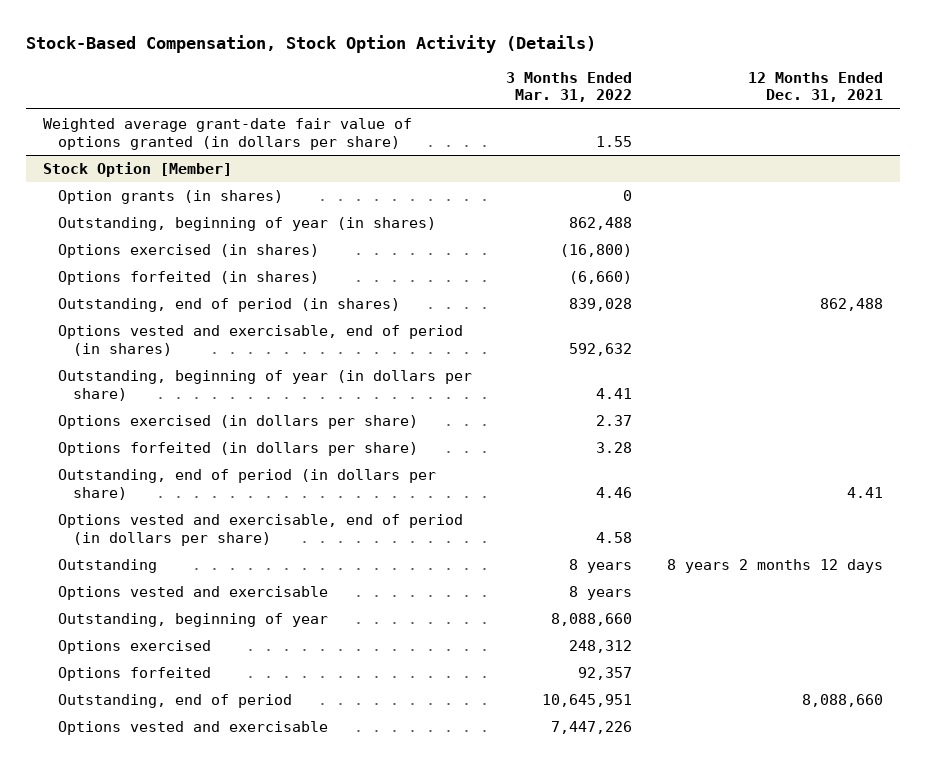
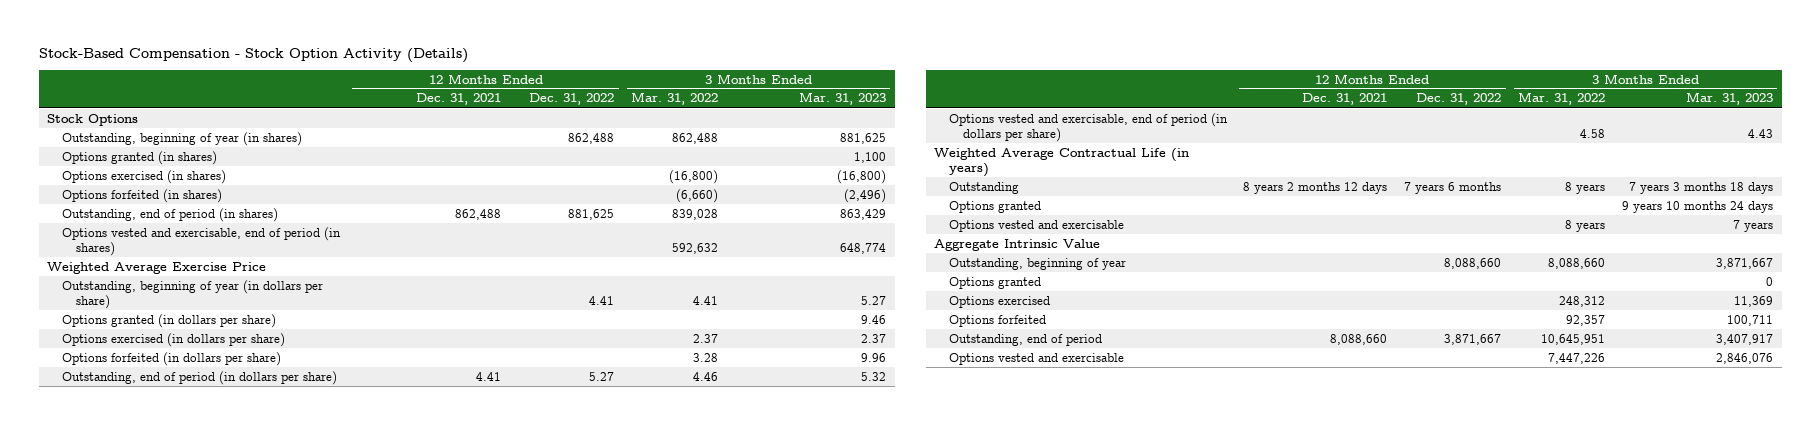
- Stock-Based Compensation, Stock Option Activity (Details)
+ Stock-Based Compensation - Stock Option Activity (Details)
- | 3 Months Ended Mar. 31, 2022 | 12 Months Ended Dec. 31, 2021
+ | 12 Months Ended Dec. 31, 2021 | 12 Months Ended Dec. 31, 2022 | 3 Months Ended Mar. 31, 2022 | 3 Months Ended Mar. 31, 2023
- Weighted average grant-date fair value of options granted (in dollars per share) | 1.55 |
- Stock Option [Member]
- Option grants (in shares) | 0 |
+ Stock Options
+ Options granted (in shares) | | | | 1,100
+ Weighted Average Exercise Price
+ Options granted (in dollars per share) | | | | 9.46
+ Weighted Average Contractual Life (in years)
+ Options granted | | | | 9 years 10 months 24 days
+ Aggregate Intrinsic Value
+ Options granted | | | | 0

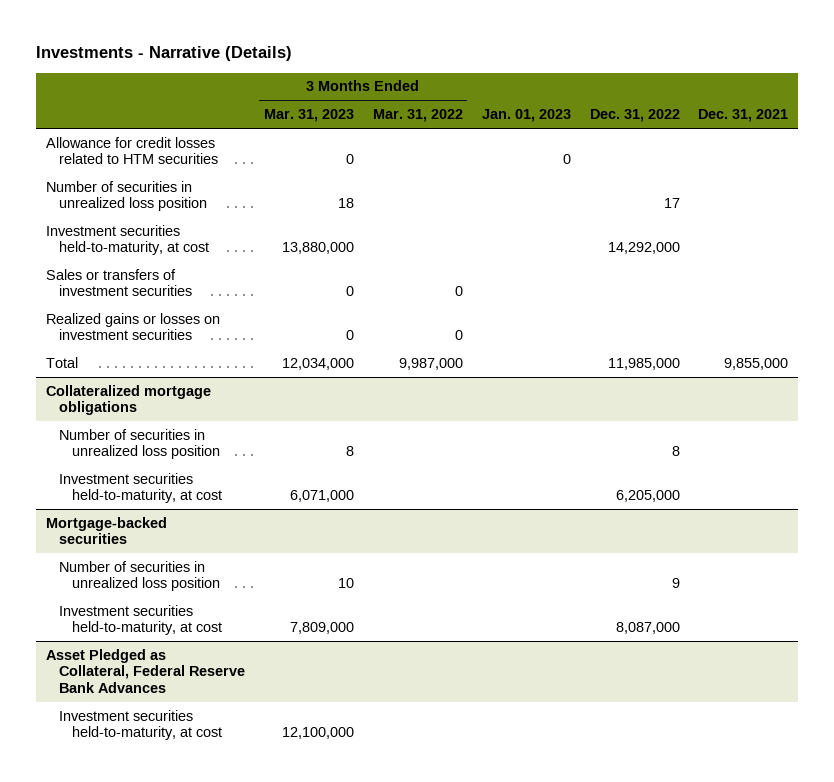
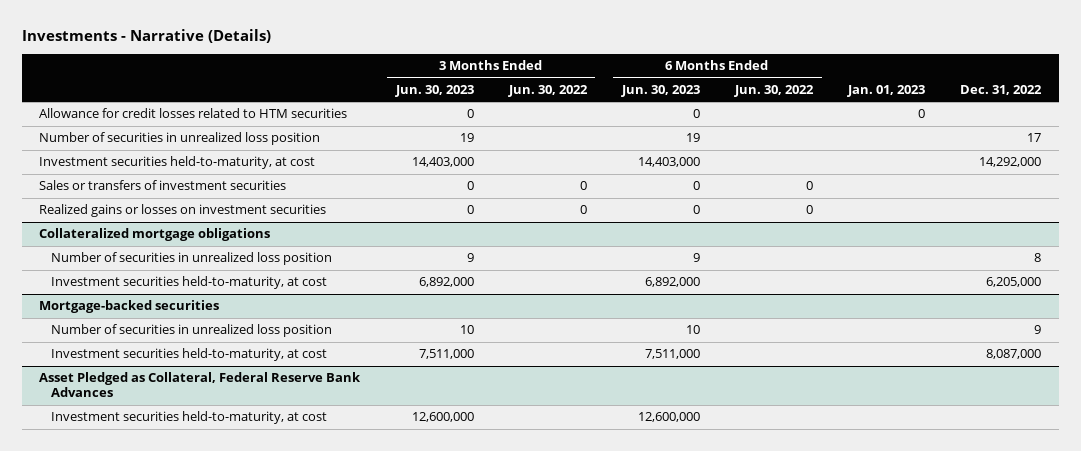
- | 3 Months Ended Mar. 31, 2023 | 3 Months Ended Mar. 31, 2022 | Jan. 01, 2023 | Dec. 31, 2022 | Dec. 31, 2021
+ | 3 Months Ended Jun. 30, 2023 | 3 Months Ended Jun. 30, 2022 | 6 Months Ended Jun. 30, 2023 | 6 Months Ended Jun. 30, 2022 | Jan. 01, 2023 | Dec. 31, 2022
- Total | 12,034,000 | 9,987,000 | | 11,985,000 | 9,855,000

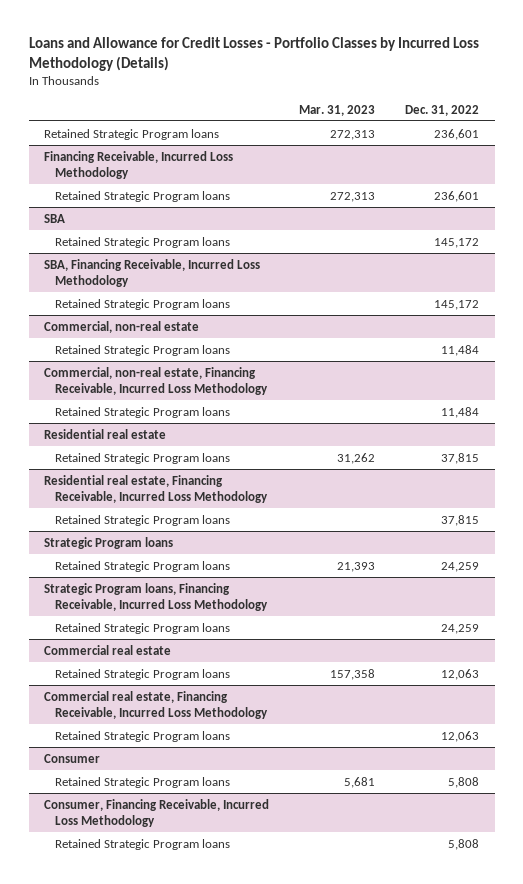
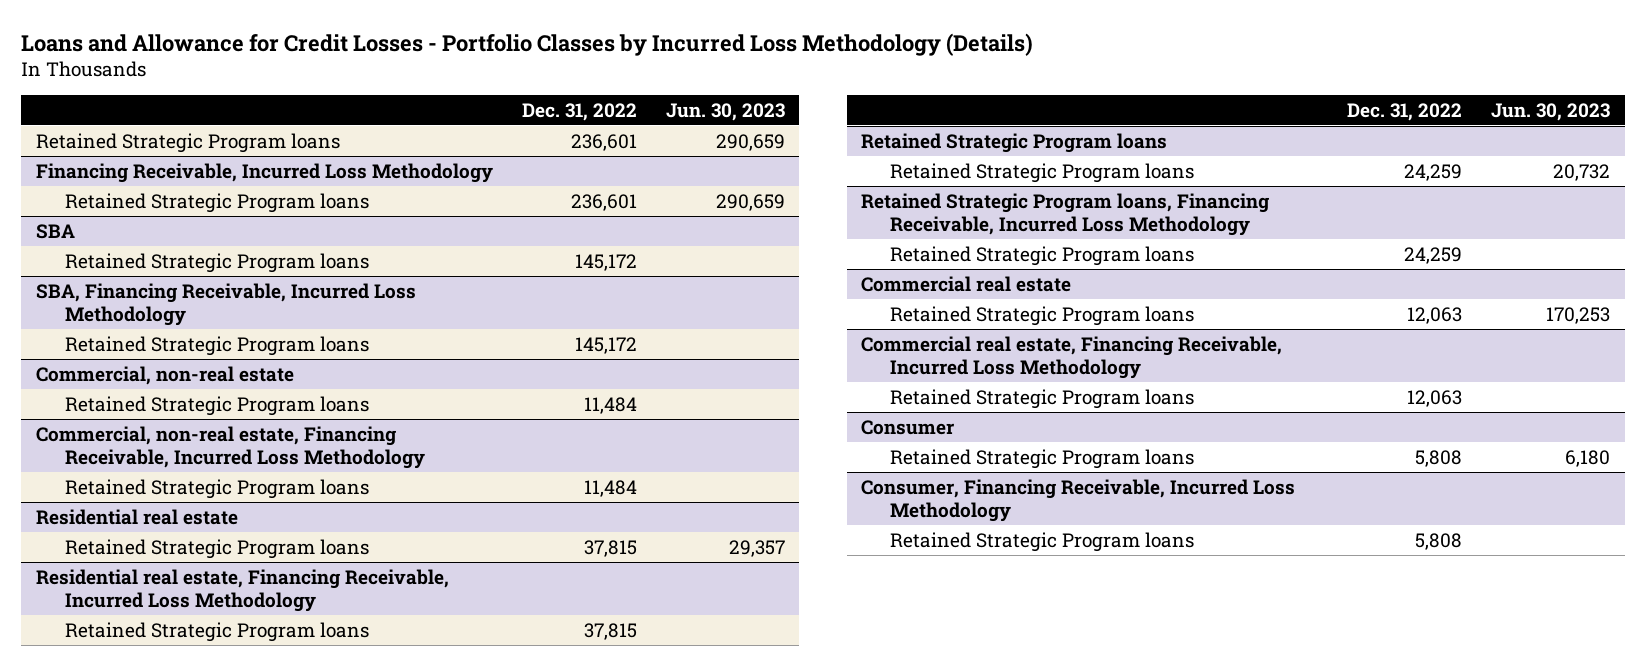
- | Mar. 31, 2023 | Dec. 31, 2022
+ | Dec. 31, 2022 | Jun. 30, 2023
- Strategic Program loans
+ Retained Strategic Program loans
- Strategic Program loans, Financing Receivable, Incurred Loss Methodology
+ Retained Strategic Program loans, Financing Receivable, Incurred Loss Methodology

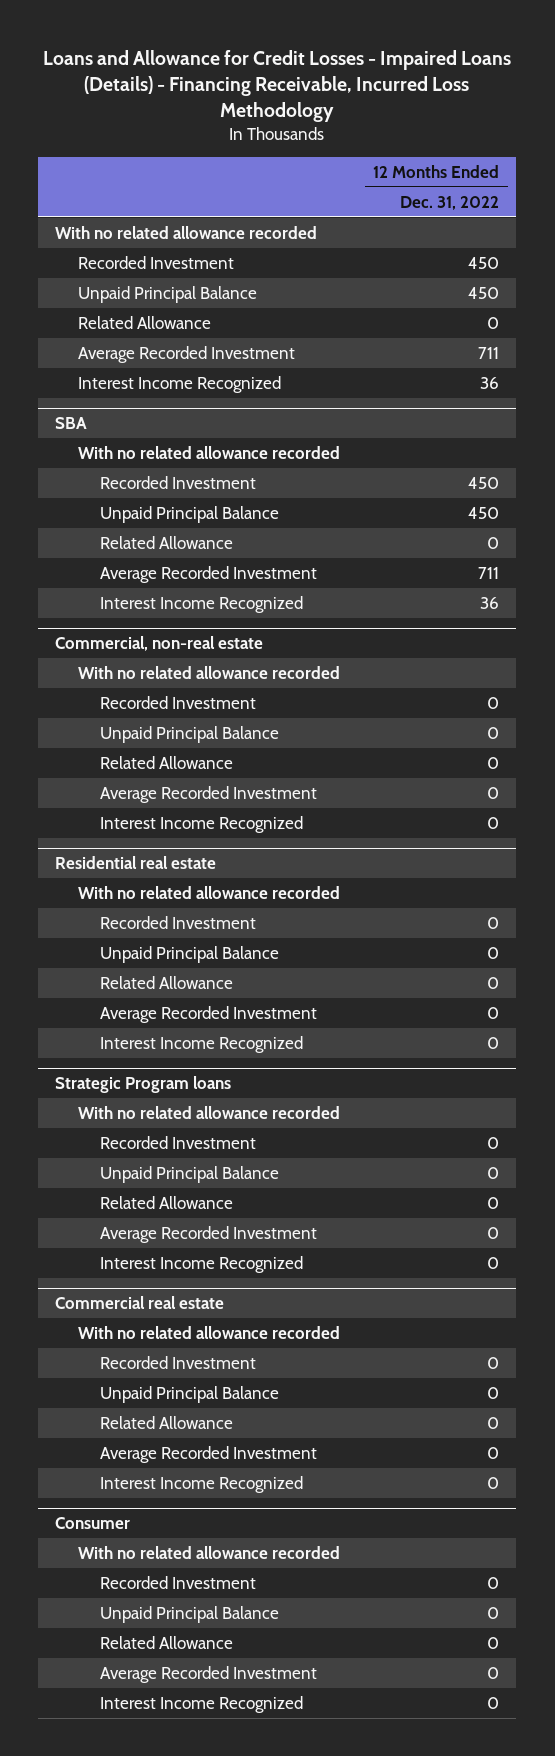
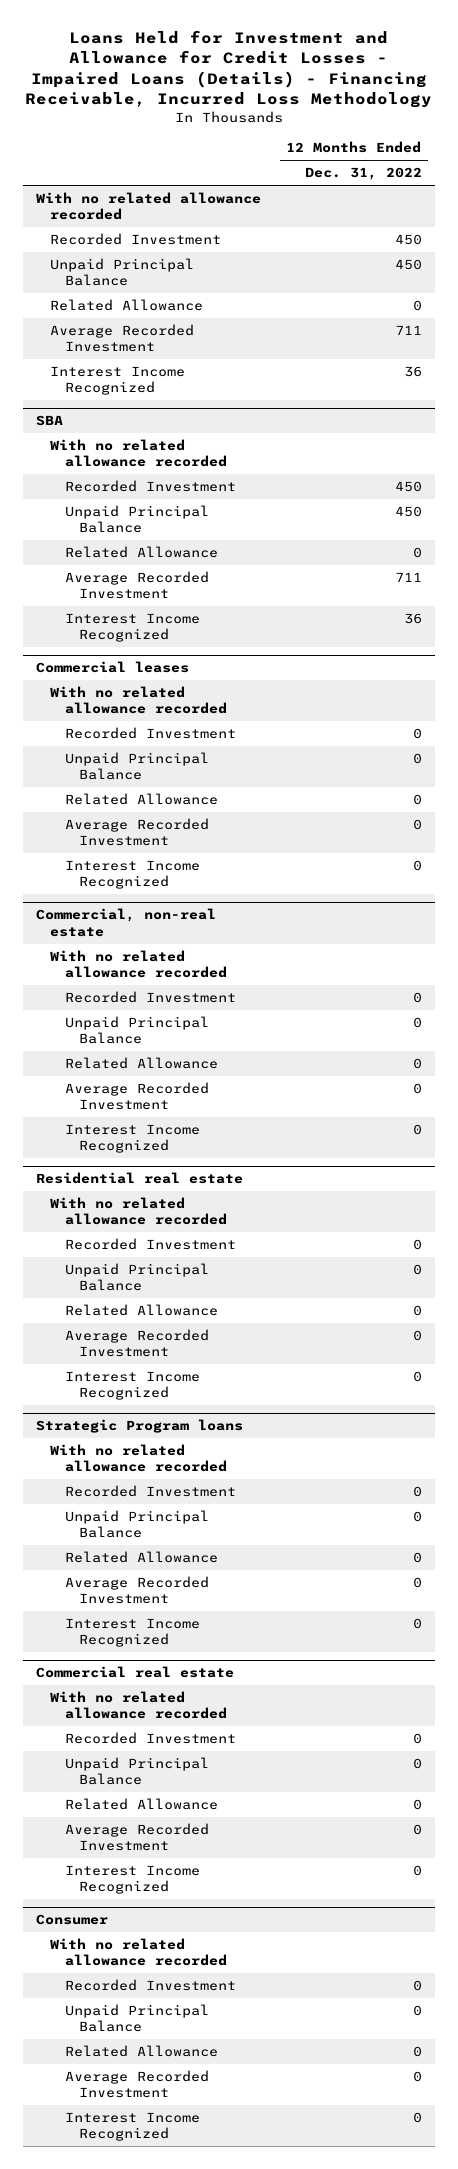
- Loans and Allowance for Credit Losses - Impaired Loans (Details) - Financing Receivable, Incurred Loss Methodology
+ Loans Held for Investment and Allowance for Credit Losses - Impaired Loans (Details) - Financing Receivable, Incurred Loss Methodology
+ Commercial leases
+ With no related allowance recorded
+ Recorded Investment | 0
+ Unpaid Principal Balance | 0
+ Related Allowance | 0
+ Average Recorded Investment | 0
+ Interest Income Recognized | 0

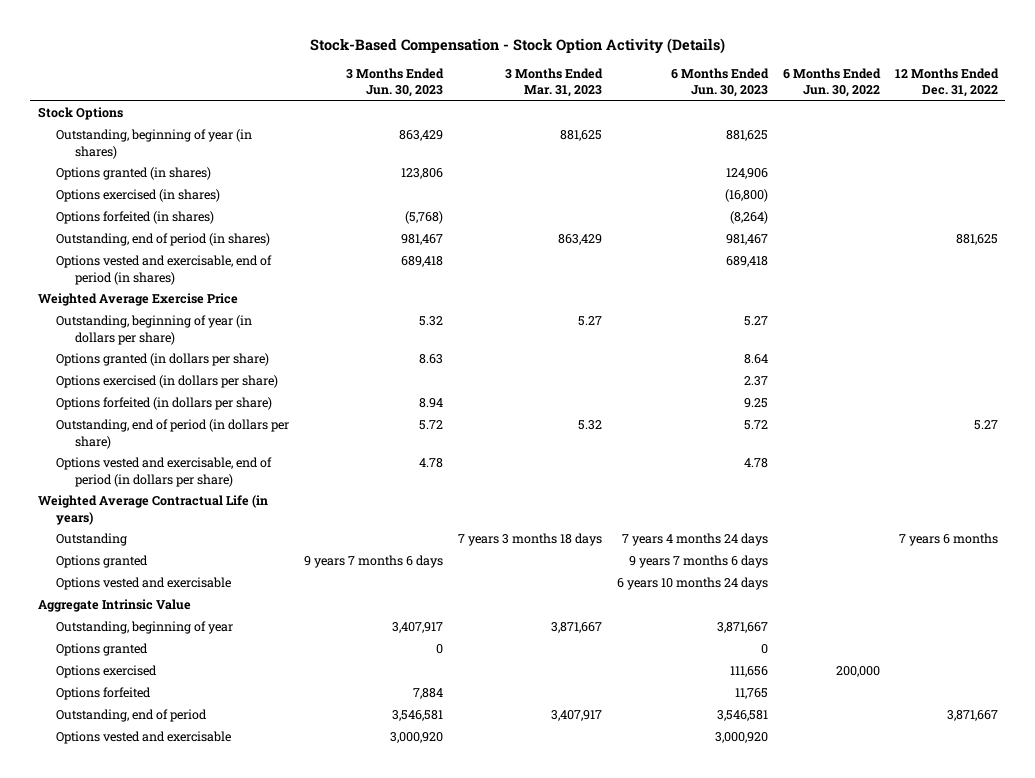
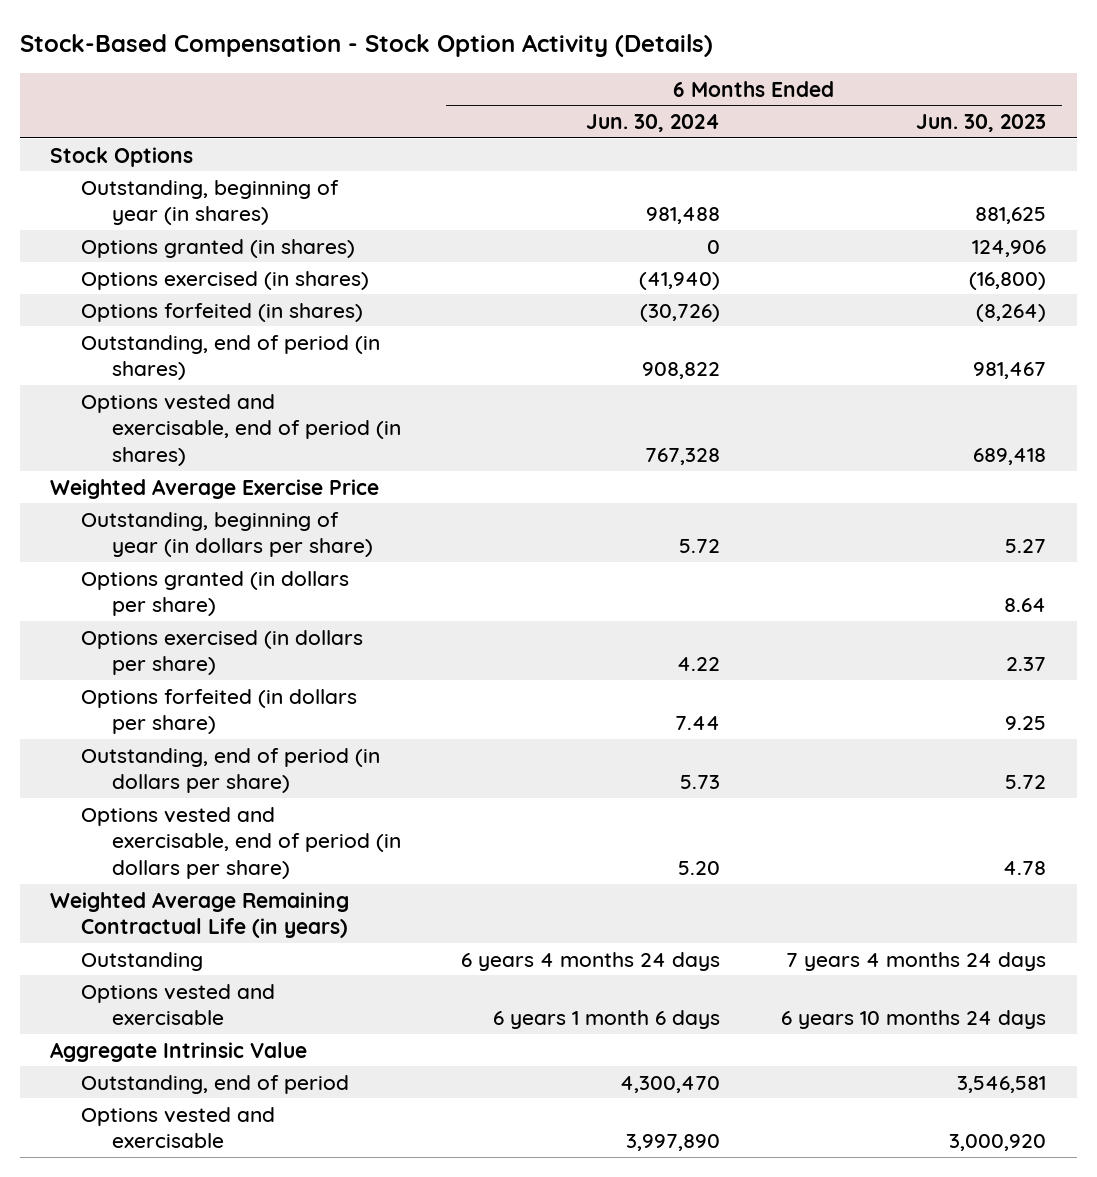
- | 3 Months Ended Jun. 30, 2023 | 3 Months Ended Mar. 31, 2023 | 6 Months Ended Jun. 30, 2023 | 6 Months Ended Jun. 30, 2022 | 12 Months Ended Dec. 31, 2022
+ | 6 Months Ended Jun. 30, 2024 | 6 Months Ended Jun. 30, 2023
- Weighted Average Contractual Life (in years)
+ Weighted Average Remaining Contractual Life (in years)
- Options granted | 9 years 7 months 6 days | | 9 years 7 months 6 days | |
- Outstanding, beginning of year | 3,407,917 | 3,871,667 | 3,871,667 | |
- Options granted | 0 | | 0 | |
- Options exercised | | | 111,656 | 200,000 |
- Options forfeited | 7,884 | | 11,765 | |

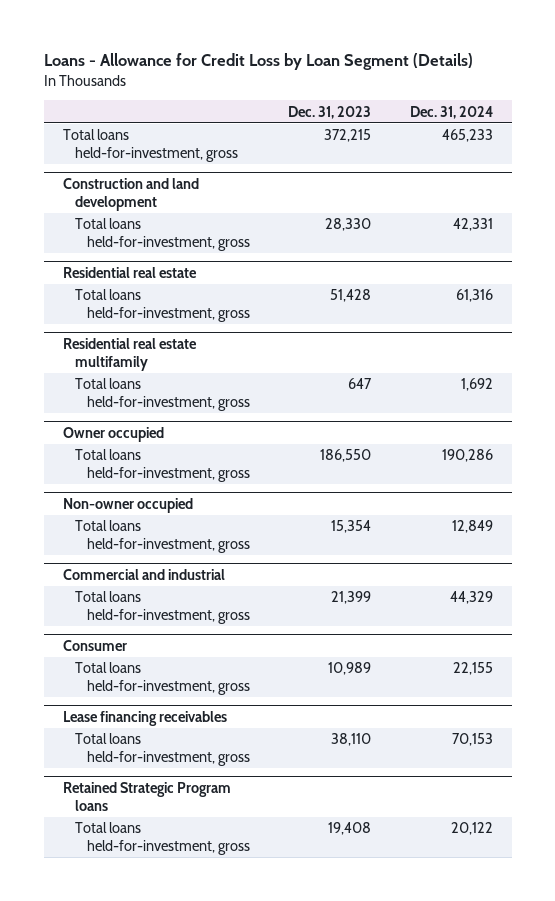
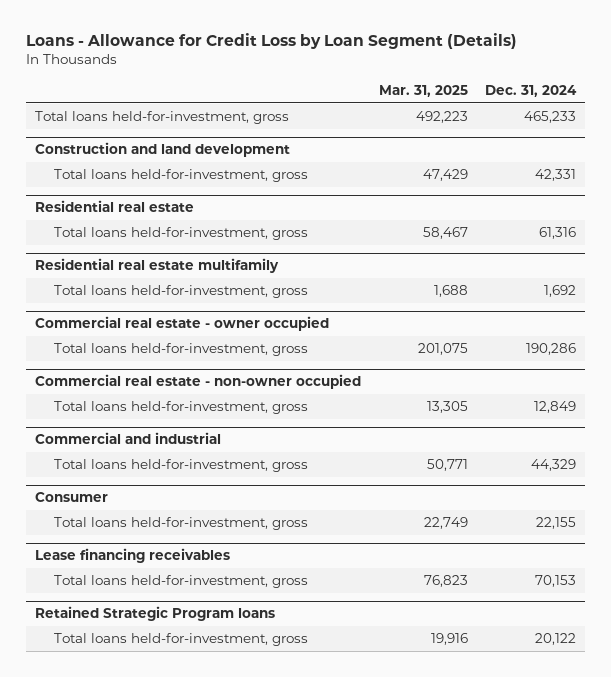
- | Dec. 31, 2023 | Dec. 31, 2024
+ | Mar. 31, 2025 | Dec. 31, 2024
- Owner occupied
+ Commercial real estate - owner occupied
- Non-owner occupied
+ Commercial real estate - non-owner occupied

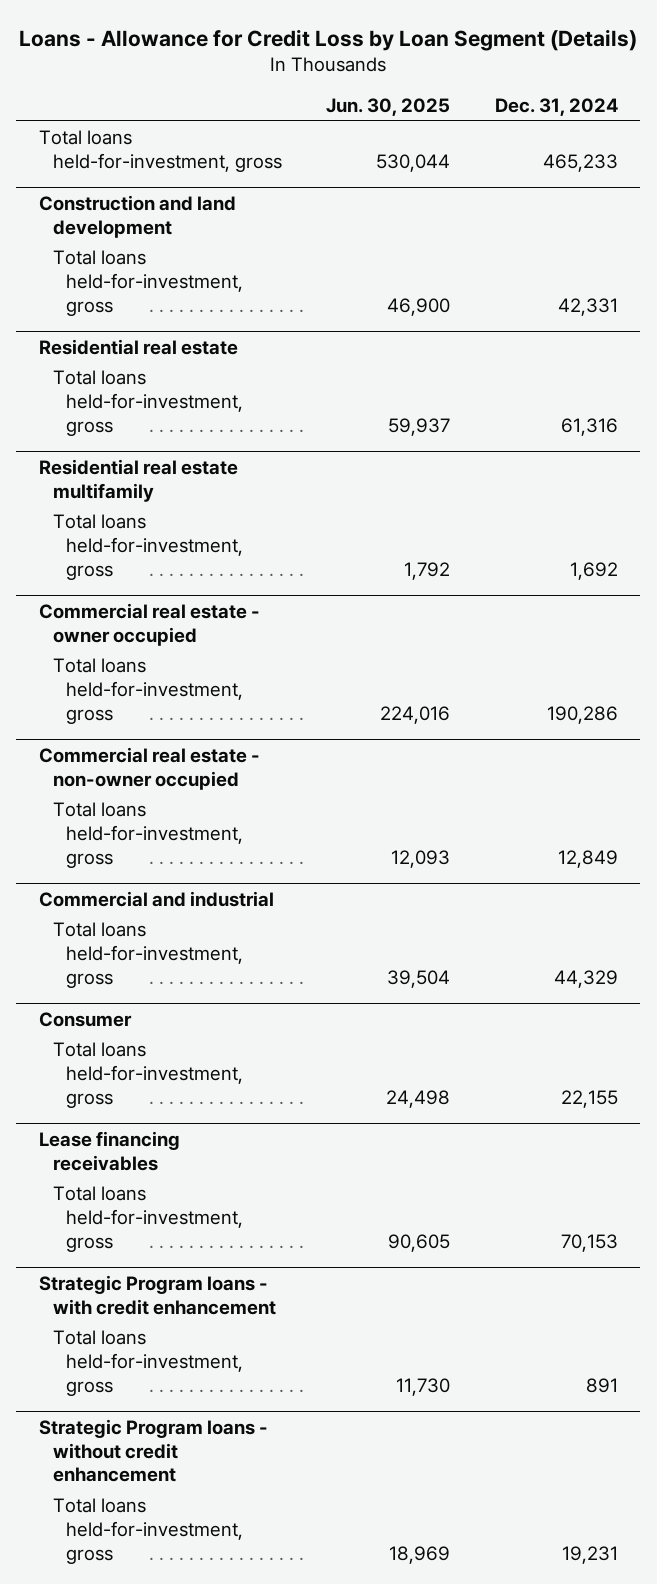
- | Mar. 31, 2025 | Dec. 31, 2024
+ | Jun. 30, 2025 | Dec. 31, 2024
- Retained Strategic Program loans
- Total loans held-for-investment, gross | 19,916 | 20,122
+ Strategic Program loans - with credit enhancement
+ Total loans held-for-investment, gross | 11,730 | 891
+ Strategic Program loans - without credit enhancement
+ Total loans held-for-investment, gross | 18,969 | 19,231

